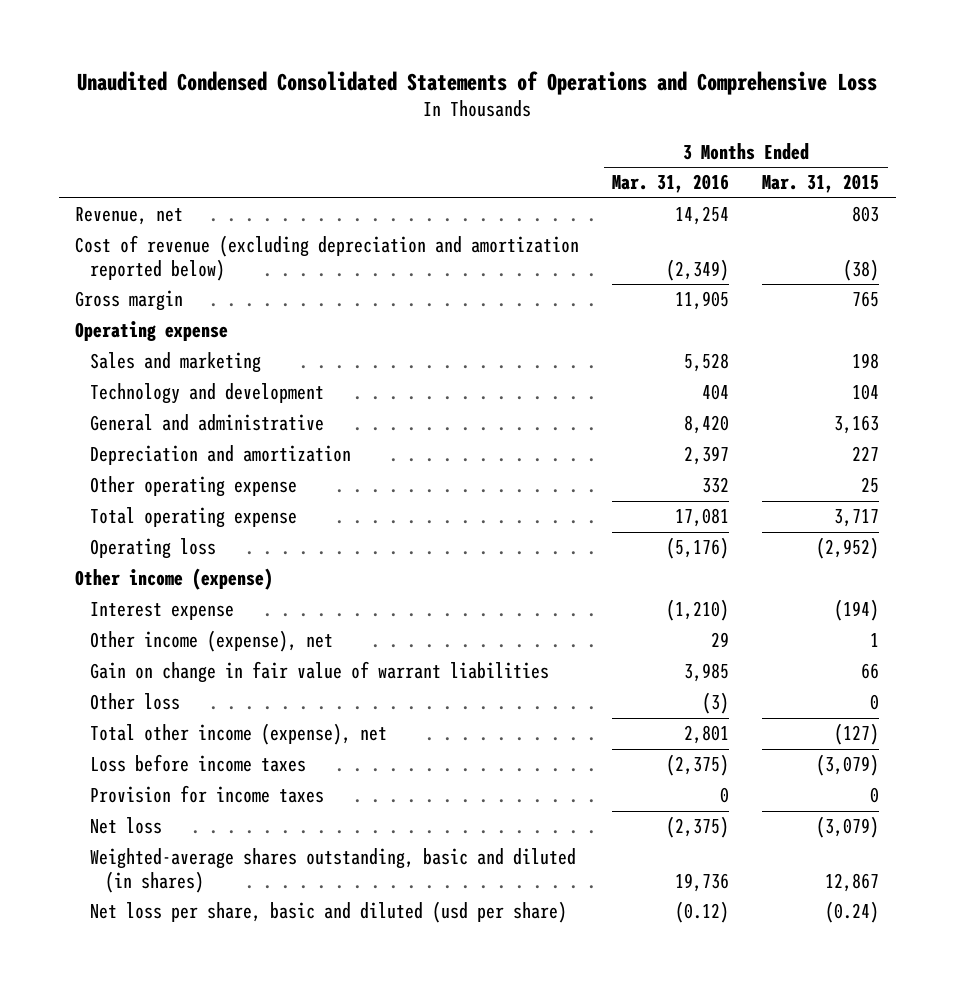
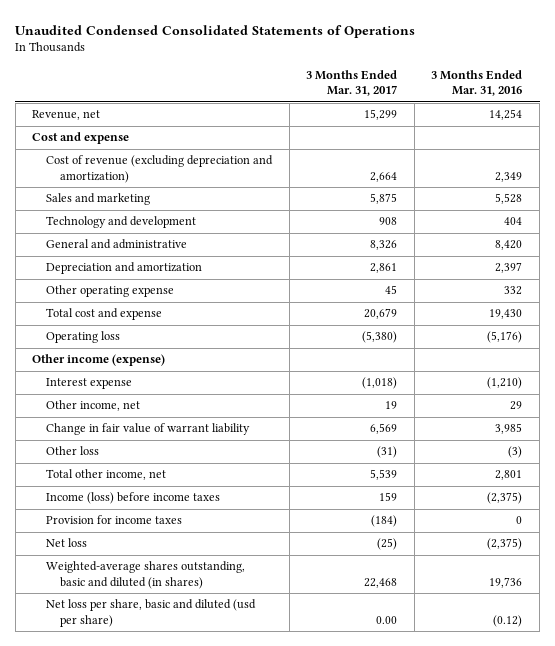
- Unaudited Condensed Consolidated Statements of Operations and Comprehensive Loss
+ Unaudited Condensed Consolidated Statements of Operations
- | 3 Months Ended Mar. 31, 2016 | 3 Months Ended Mar. 31, 2015
+ | 3 Months Ended Mar. 31, 2017 | 3 Months Ended Mar. 31, 2016
- Cost of revenue (excluding depreciation and amortization reported below) | (2,349) | (38)
- Gross margin | 11,905 | 765
- Operating expense
+ Cost and expense
+ Cost of revenue (excluding depreciation and amortization) | 2,664 | 2,349
- Total operating expense | 17,081 | 3,717
+ Total cost and expense | 20,679 | 19,430
- Other income (expense), net | 29 | 1
- Gain on change in fair value of warrant liabilities | 3,985 | 66
+ Other income, net | 19 | 29
+ Change in fair value of warrant liability | 6,569 | 3,985
- Total other income (expense), net | 2,801 | (127)
- Loss before income taxes | (2,375) | (3,079)
+ Total other income, net | 5,539 | 2,801
+ Income (loss) before income taxes | 159 | (2,375)

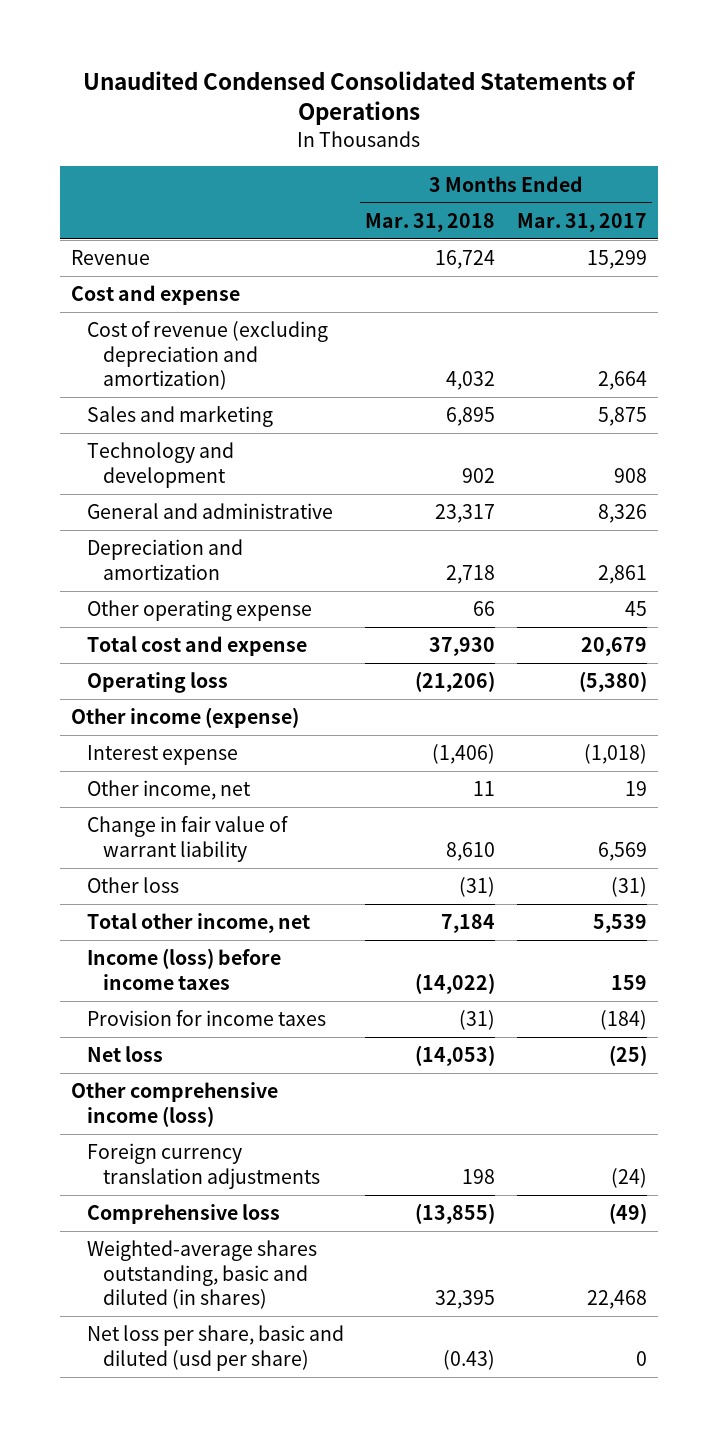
- | 3 Months Ended Mar. 31, 2017 | 3 Months Ended Mar. 31, 2016
+ | 3 Months Ended Mar. 31, 2018 | 3 Months Ended Mar. 31, 2017
- Revenue, net | 15,299 | 14,254
+ Revenue | 16,724 | 15,299
+ Other comprehensive income (loss)
+ Foreign currency translation adjustments | 198 | (24)
+ Comprehensive loss | (13,855) | (49)
- Net loss per share, basic and diluted (usd per share) | 0.00 | (0.12)
+ Net loss per share, basic and diluted (usd per share) | (0.43) | 0

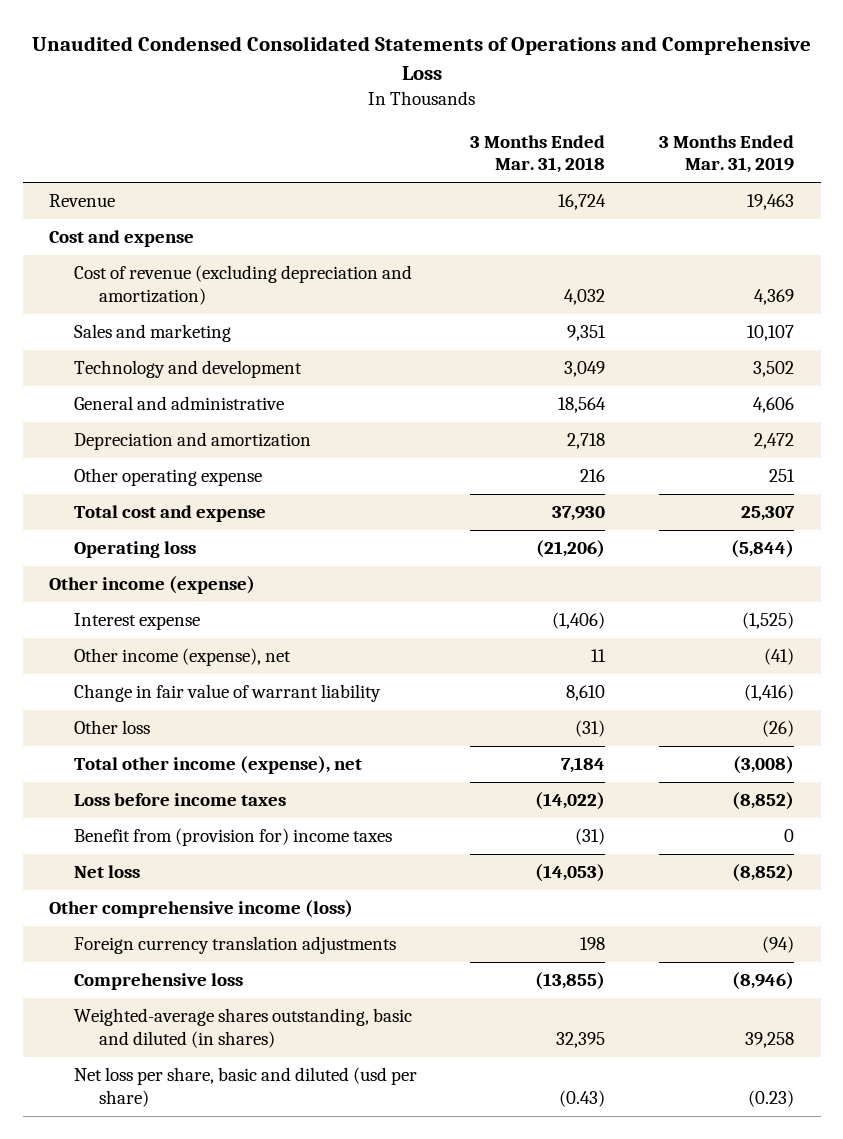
- Unaudited Condensed Consolidated Statements of Operations
+ Unaudited Condensed Consolidated Statements of Operations and Comprehensive Loss
- | 3 Months Ended Mar. 31, 2018 | 3 Months Ended Mar. 31, 2017
+ | 3 Months Ended Mar. 31, 2018 | 3 Months Ended Mar. 31, 2019
- Sales and marketing | 6,895 | 5,875
- Technology and development | 902 | 908
- General and administrative | 23,317 | 8,326
+ Sales and marketing | 9,351 | 10,107
+ Technology and development | 3,049 | 3,502
+ General and administrative | 18,564 | 4,606
- Other operating expense | 66 | 45
+ Other operating expense | 216 | 251
- Other income, net | 11 | 19
+ Other income (expense), net | 11 | (41)
- Total other income, net | 7,184 | 5,539
- Income (loss) before income taxes | (14,022) | 159
- Provision for income taxes | (31) | (184)
+ Total other income (expense), net | 7,184 | (3,008)
+ Loss before income taxes | (14,022) | (8,852)
+ Benefit from (provision for) income taxes | (31) | 0

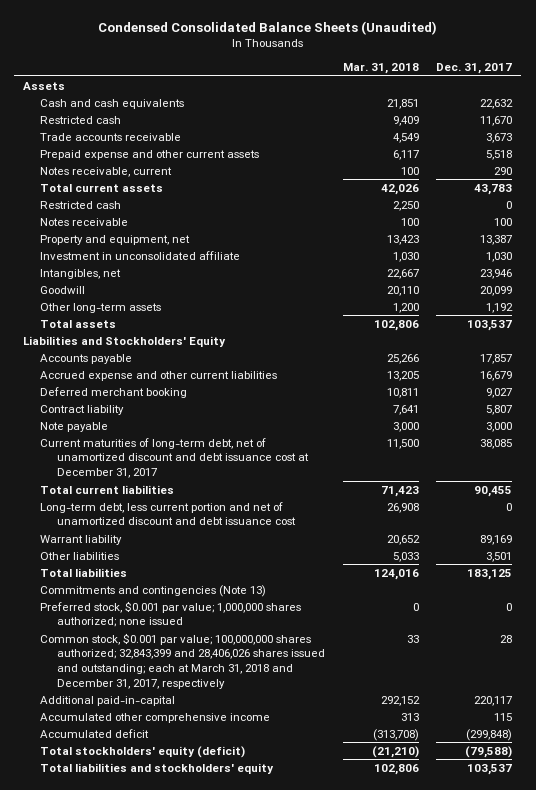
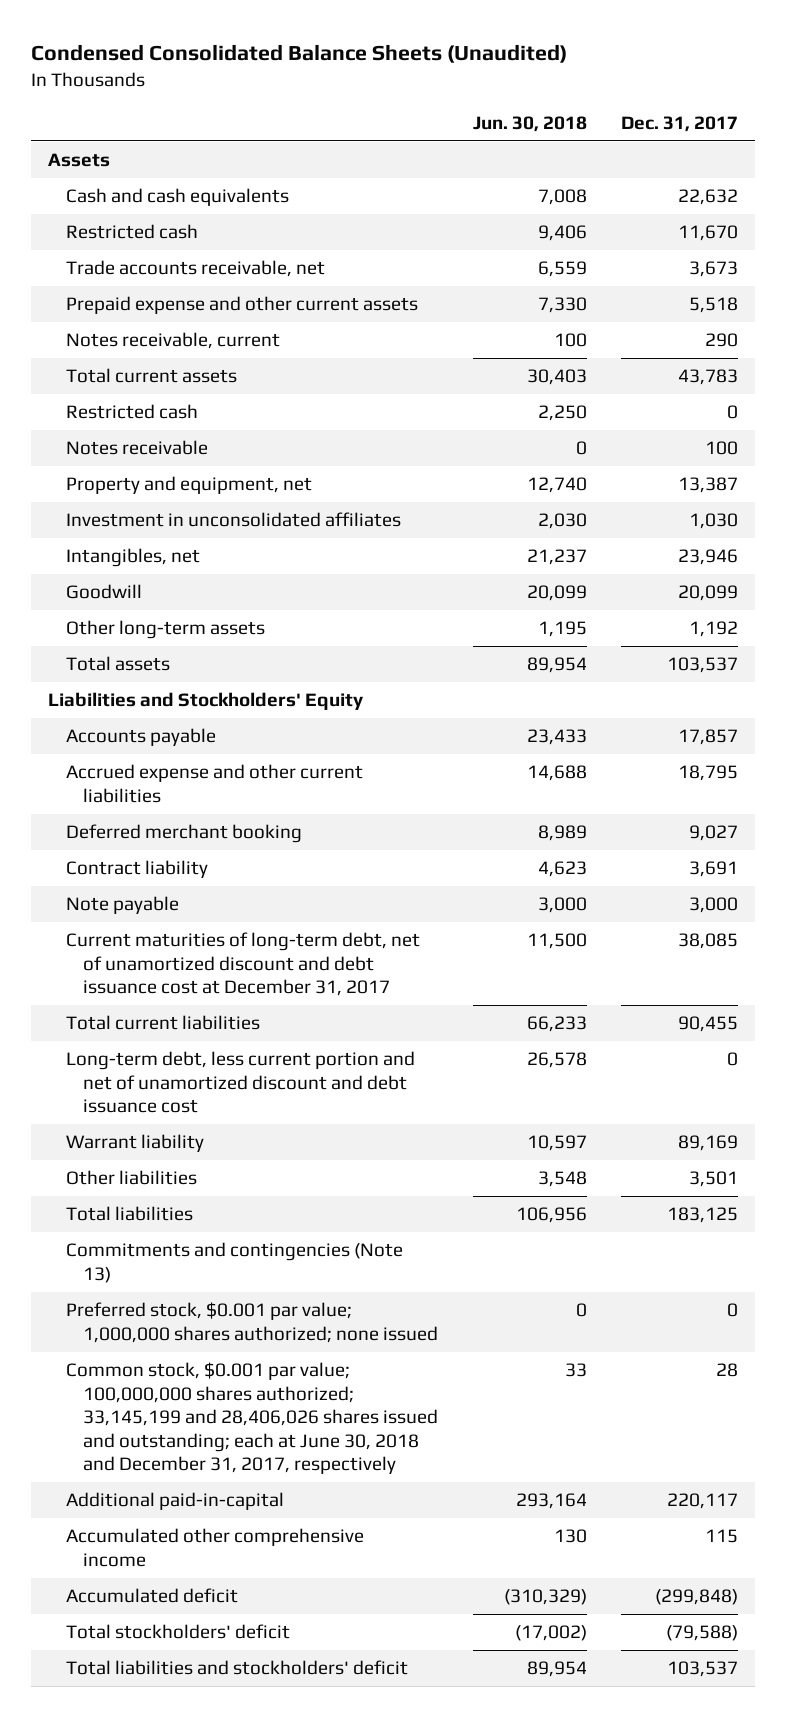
- | Mar. 31, 2018 | Dec. 31, 2017
+ | Jun. 30, 2018 | Dec. 31, 2017
- Trade accounts receivable | 4,549 | 3,673
+ Trade accounts receivable, net | 6,559 | 3,673
- Investment in unconsolidated affiliate | 1,030 | 1,030
+ Investment in unconsolidated affiliates | 2,030 | 1,030
- Accrued expense and other current liabilities | 13,205 | 16,679
+ Accrued expense and other current liabilities | 14,688 | 18,795
- Contract liability | 7,641 | 5,807
+ Contract liability | 4,623 | 3,691
- Common stock, $0.001 par value; 100,000,000 shares authorized; 32,843,399 and 28,406,026 shares issued and outstanding; each at March 31, 2018 and December 31, 2017, respectively | 33 | 28
+ Common stock, $0.001 par value; 100,000,000 shares authorized; 33,145,199 and 28,406,026 shares issued and outstanding; each at June 30, 2018 and December 31, 2017, respectively | 33 | 28
- Total stockholders' equity (deficit) | (21,210) | (79,588)
- Total liabilities and stockholders' equity | 102,806 | 103,537
+ Total stockholders' deficit | (17,002) | (79,588)
+ Total liabilities and stockholders' deficit | 89,954 | 103,537

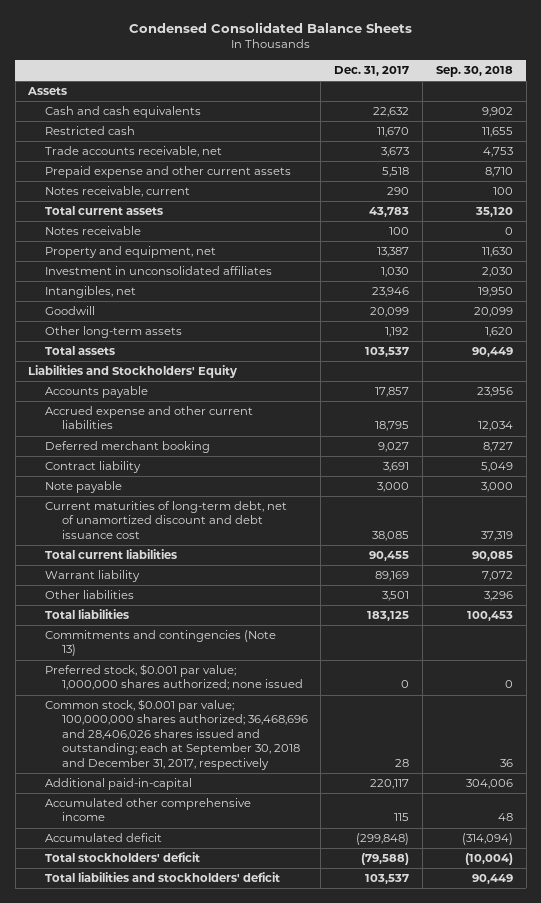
- Condensed Consolidated Balance Sheets (Unaudited)
+ Condensed Consolidated Balance Sheets
- | Jun. 30, 2018 | Dec. 31, 2017
+ | Dec. 31, 2017 | Sep. 30, 2018
- Restricted cash | 2,250 | 0
- Current maturities of long-term debt, net of unamortized discount and debt issuance cost at December 31, 2017 | 11,500 | 38,085
+ Current maturities of long-term debt, net of unamortized discount and debt issuance cost | 38,085 | 37,319
- Long-term debt, less current portion and net of unamortized discount and debt issuance cost | 26,578 | 0
- Common stock, $0.001 par value; 100,000,000 shares authorized; 33,145,199 and 28,406,026 shares issued and outstanding; each at June 30, 2018 and December 31, 2017, respectively | 33 | 28
+ Common stock, $0.001 par value; 100,000,000 shares authorized; 36,468,696 and 28,406,026 shares issued and outstanding; each at September 30, 2018 and December 31, 2017, respectively | 28 | 36

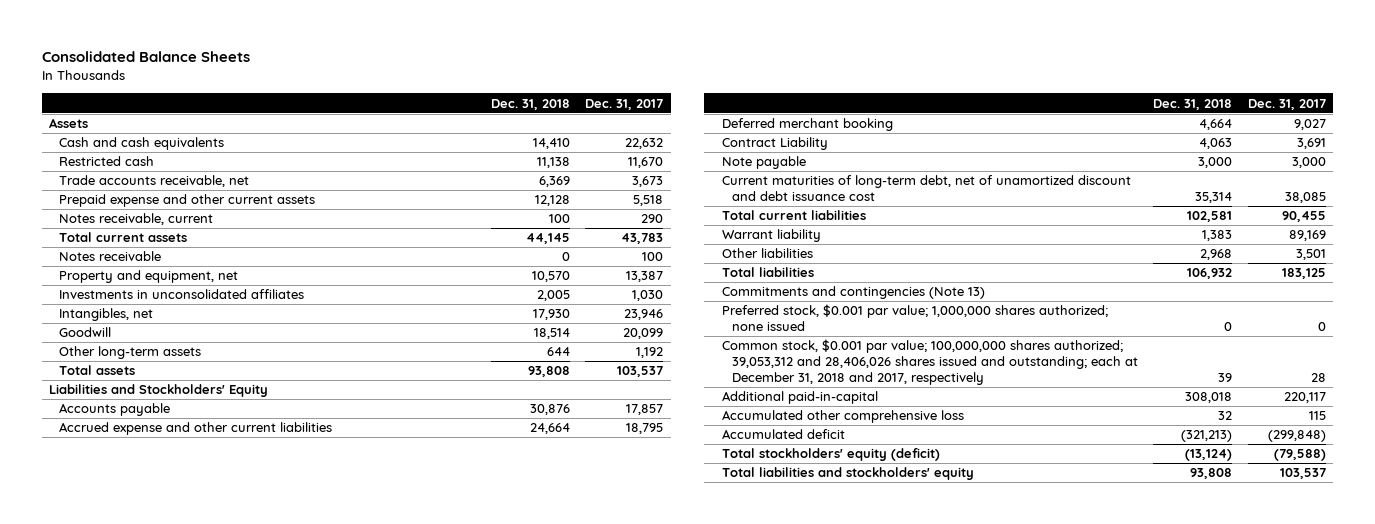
- Condensed Consolidated Balance Sheets
+ Consolidated Balance Sheets
- | Dec. 31, 2017 | Sep. 30, 2018
+ | Dec. 31, 2018 | Dec. 31, 2017
- Investment in unconsolidated affiliates | 1,030 | 2,030
+ Investments in unconsolidated affiliates | 2,005 | 1,030
- Contract liability | 3,691 | 5,049
+ Contract Liability | 4,063 | 3,691
- Common stock, $0.001 par value; 100,000,000 shares authorized; 36,468,696 and 28,406,026 shares issued and outstanding; each at September 30, 2018 and December 31, 2017, respectively | 28 | 36
+ Common stock, $0.001 par value; 100,000,000 shares authorized; 39,053,312 and 28,406,026 shares issued and outstanding; each at December 31, 2018 and 2017, respectively | 39 | 28
- Accumulated other comprehensive income | 115 | 48
+ Accumulated other comprehensive loss | 32 | 115
- Total stockholders' deficit | (79,588) | (10,004)
- Total liabilities and stockholders' deficit | 103,537 | 90,449
+ Total stockholders' equity (deficit) | (13,124) | (79,588)
+ Total liabilities and stockholders' equity | 93,808 | 103,537

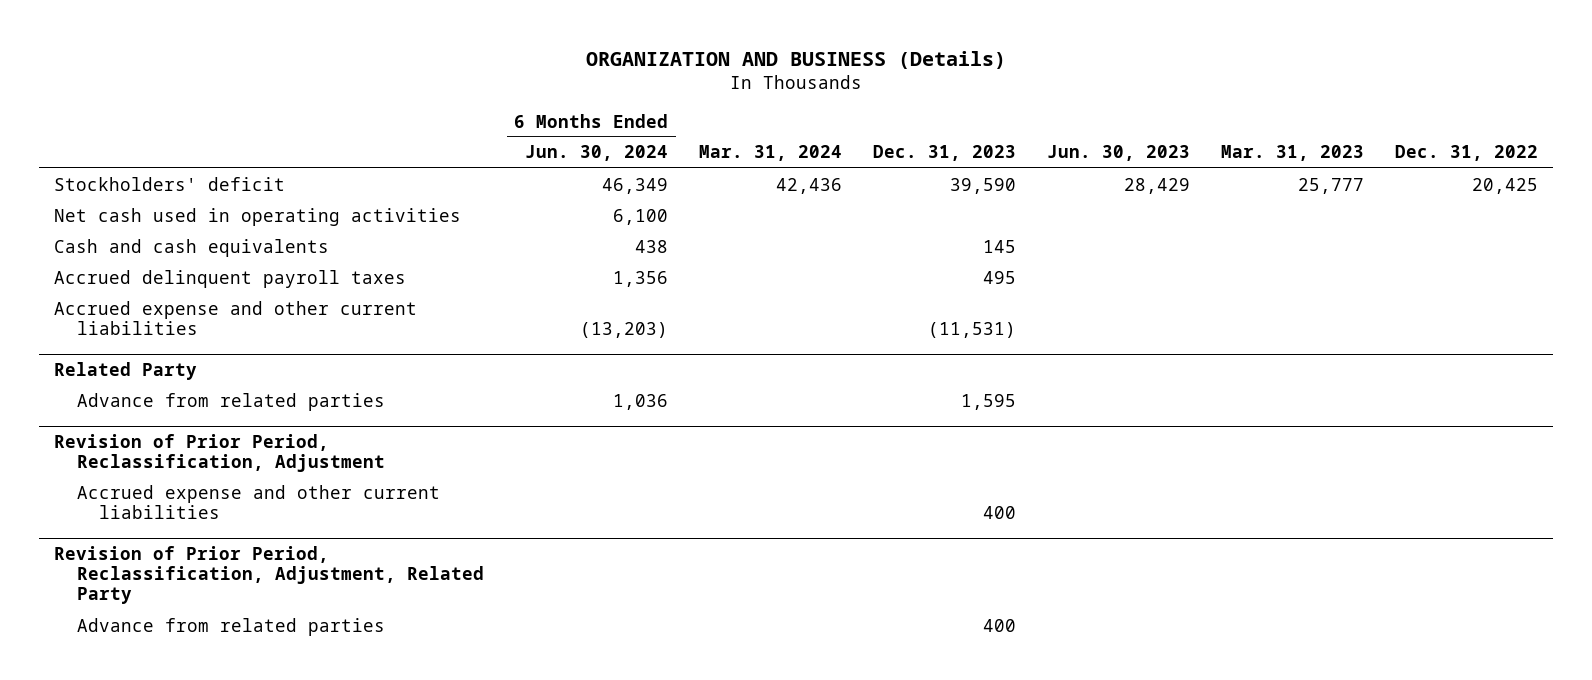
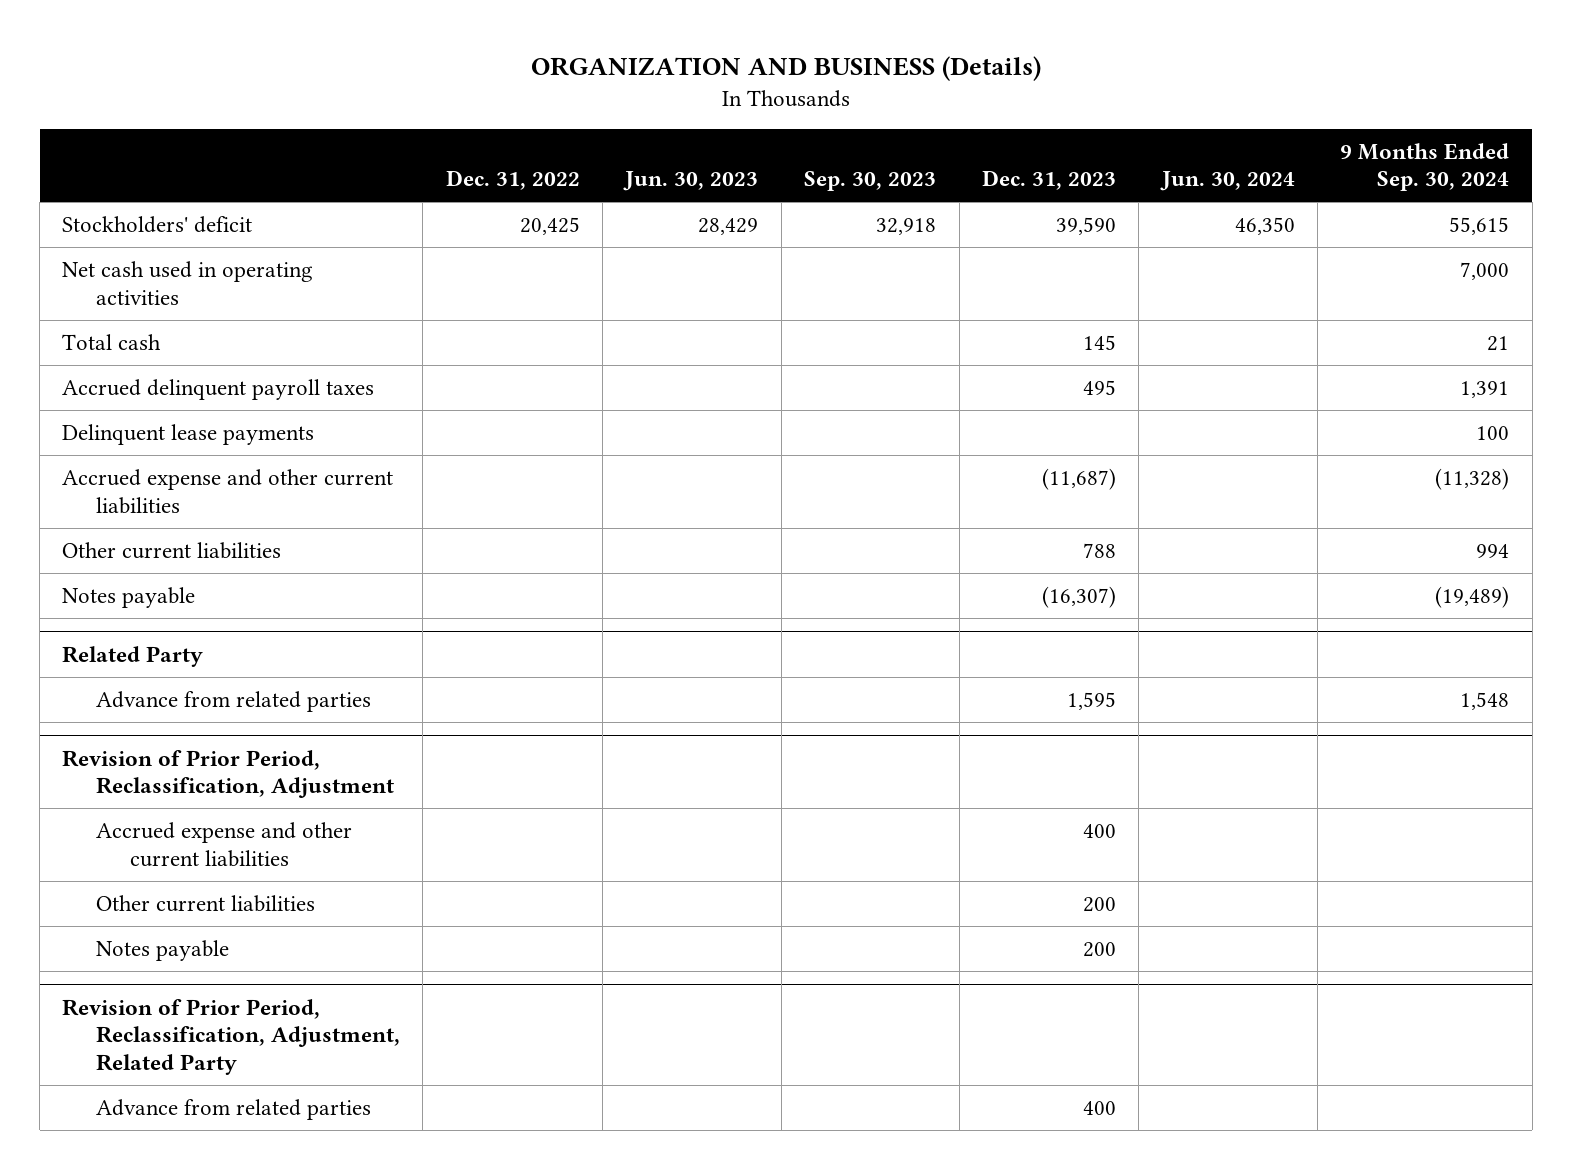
- | 6 Months Ended Jun. 30, 2024 | Mar. 31, 2024 | Dec. 31, 2023 | Jun. 30, 2023 | Mar. 31, 2023 | Dec. 31, 2022
+ | Dec. 31, 2022 | Jun. 30, 2023 | Sep. 30, 2023 | Dec. 31, 2023 | Jun. 30, 2024 | 9 Months Ended Sep. 30, 2024
- Cash and cash equivalents | 438 | | 145 | | |
+ Total cash | | | | 145 | | 21
- Accrued expense and other current liabilities | (13,203) | | (11,531) | | |
+ Delinquent lease payments | | | | | | 100
+ Accrued expense and other current liabilities | | | | (11,687) | | (11,328)
+ Other current liabilities | | | | 788 | | 994
+ Notes payable | | | | (16,307) | | (19,489)
@ Revision of Prior Period, Reclassification, Adjustment
+ Other current liabilities | | | | 200 | |
+ Notes payable | | | | 200 | |

